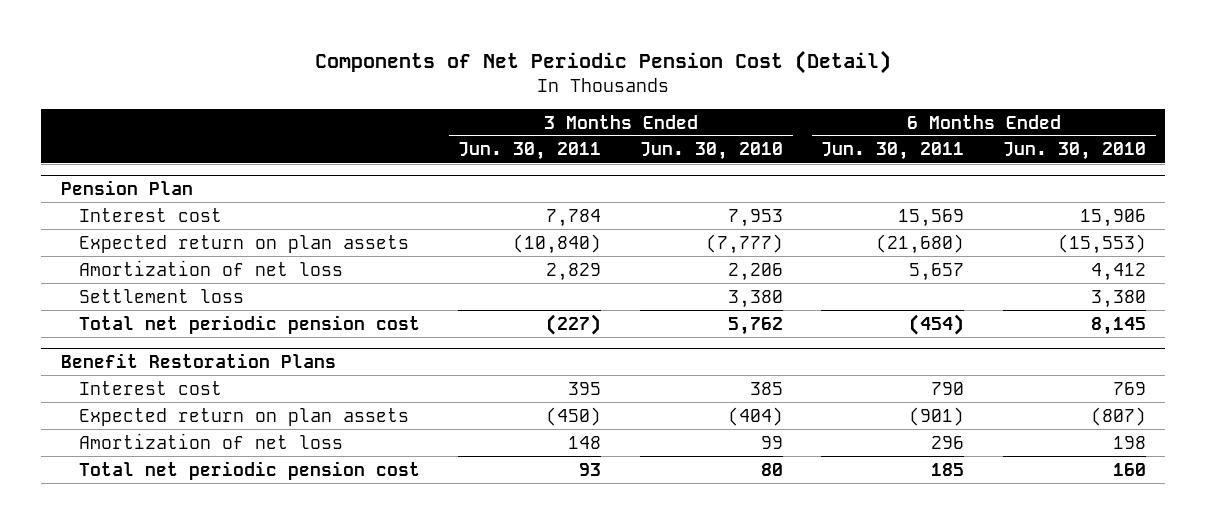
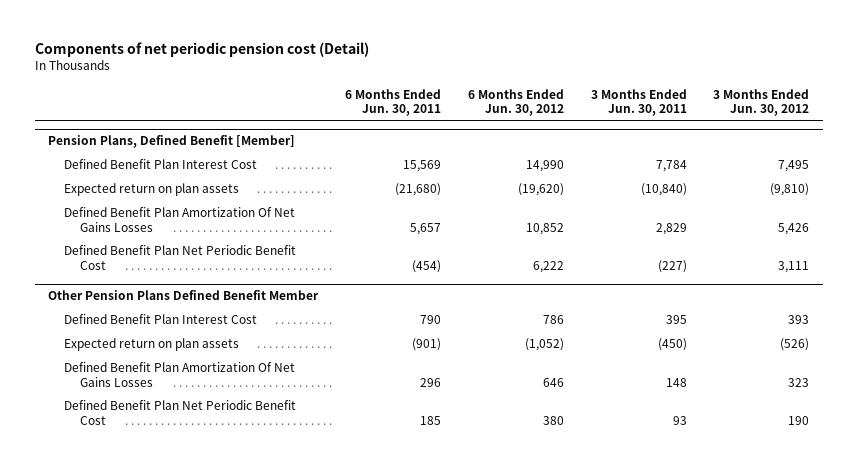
- Components of Net Periodic Pension Cost (Detail)
+ Components of net periodic pension cost (Detail)
- | 3 Months Ended Jun. 30, 2011 | 3 Months Ended Jun. 30, 2010 | 6 Months Ended Jun. 30, 2011 | 6 Months Ended Jun. 30, 2010
+ | 6 Months Ended Jun. 30, 2011 | 6 Months Ended Jun. 30, 2012 | 3 Months Ended Jun. 30, 2011 | 3 Months Ended Jun. 30, 2012
- Pension Plan
- Interest cost | 7,784 | 7,953 | 15,569 | 15,906
+ Pension Plans, Defined Benefit [Member]
+ Defined Benefit Plan Interest Cost | 15,569 | 14,990 | 7,784 | 7,495
- Amortization of net loss | 2,829 | 2,206 | 5,657 | 4,412
- Settlement loss | | 3,380 | | 3,380
- Total net periodic pension cost | (227) | 5,762 | (454) | 8,145
- Benefit Restoration Plans
- Interest cost | 395 | 385 | 790 | 769
+ Defined Benefit Plan Amortization Of Net Gains Losses | 5,657 | 10,852 | 2,829 | 5,426
+ Defined Benefit Plan Net Periodic Benefit Cost | (454) | 6,222 | (227) | 3,111
+ Other Pension Plans Defined Benefit Member
+ Defined Benefit Plan Interest Cost | 790 | 786 | 395 | 393
- Amortization of net loss | 148 | 99 | 296 | 198
- Total net periodic pension cost | 93 | 80 | 185 | 160
+ Defined Benefit Plan Amortization Of Net Gains Losses | 296 | 646 | 148 | 323
+ Defined Benefit Plan Net Periodic Benefit Cost | 185 | 380 | 93 | 190

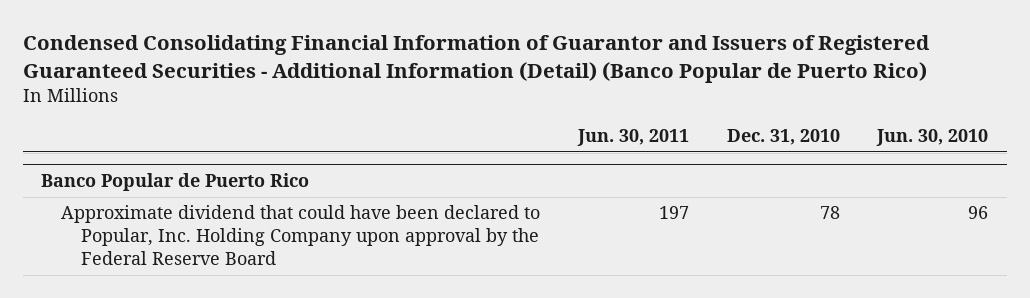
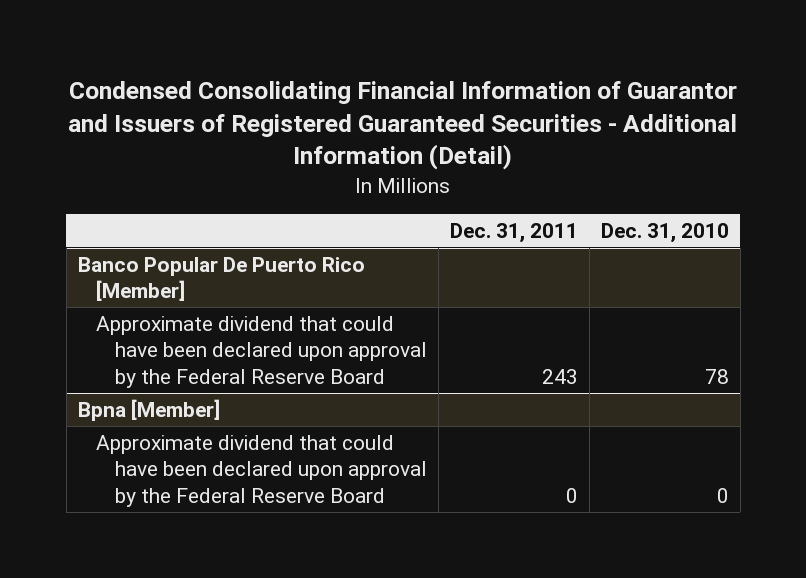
- Condensed Consolidating Financial Information of Guarantor and Issuers of Registered Guaranteed Securities - Additional Information (Detail) (Banco Popular de Puerto Rico)
+ Condensed Consolidating Financial Information of Guarantor and Issuers of Registered Guaranteed Securities - Additional Information (Detail)
- | Jun. 30, 2011 | Dec. 31, 2010 | Jun. 30, 2010
+ | Dec. 31, 2011 | Dec. 31, 2010
- Banco Popular de Puerto Rico
- Approximate dividend that could have been declared to Popular, Inc. Holding Company upon approval by the Federal Reserve Board | 197 | 78 | 96
+ Banco Popular De Puerto Rico [Member]
+ Approximate dividend that could have been declared upon approval by the Federal Reserve Board | 243 | 78
+ Bpna [Member]
+ Approximate dividend that could have been declared upon approval by the Federal Reserve Board | 0 | 0

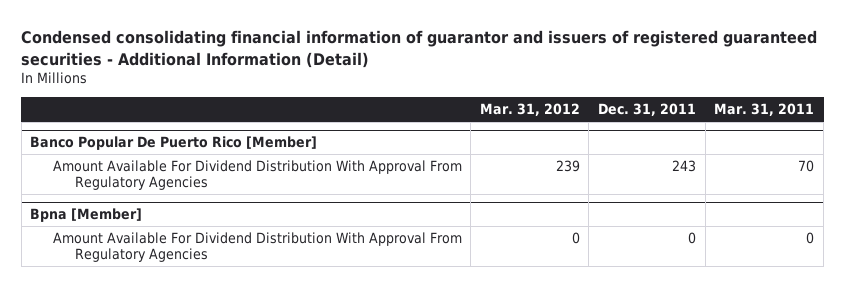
- Condensed Consolidating Financial Information of Guarantor and Issuers of Registered Guaranteed Securities - Additional Information (Detail)
+ Condensed consolidating financial information of guarantor and issuers of registered guaranteed securities - Additional Information (Detail)
- | Dec. 31, 2011 | Dec. 31, 2010
+ | Mar. 31, 2012 | Dec. 31, 2011 | Mar. 31, 2011
@ Banco Popular De Puerto Rico [Member]
- Approximate dividend that could have been declared upon approval by the Federal Reserve Board | 243 | 78
+ Amount Available For Dividend Distribution With Approval From Regulatory Agencies | 239 | 243 | 70
@ Bpna [Member]
- Approximate dividend that could have been declared upon approval by the Federal Reserve Board | 0 | 0
+ Amount Available For Dividend Distribution With Approval From Regulatory Agencies | 0 | 0 | 0

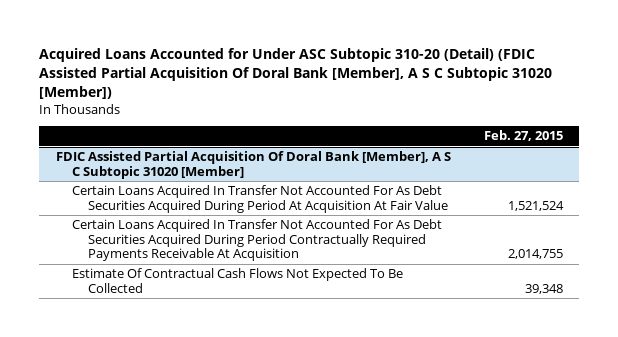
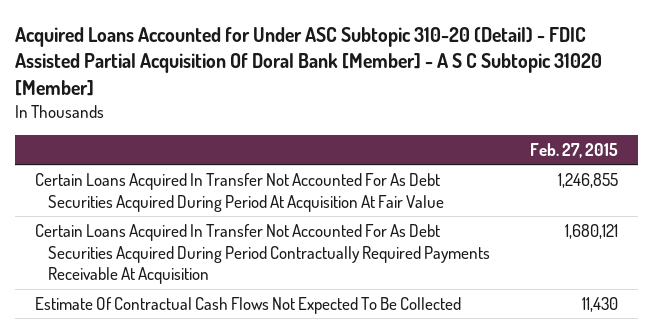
- Acquired Loans Accounted for Under ASC Subtopic 310-20 (Detail) (FDIC Assisted Partial Acquisition Of Doral Bank [Member], A S C Subtopic 31020 [Member])
+ Acquired Loans Accounted for Under ASC Subtopic 310-20 (Detail) - FDIC Assisted Partial Acquisition Of Doral Bank [Member] - A S C Subtopic 31020 [Member]
- FDIC Assisted Partial Acquisition Of Doral Bank [Member], A S C Subtopic 31020 [Member]
- Certain Loans Acquired In Transfer Not Accounted For As Debt Securities Acquired During Period At Acquisition At Fair Value | 1,521,524
- Certain Loans Acquired In Transfer Not Accounted For As Debt Securities Acquired During Period Contractually Required Payments Receivable At Acquisition | 2,014,755
- Estimate Of Contractual Cash Flows Not Expected To Be Collected | 39,348
+ Certain Loans Acquired In Transfer Not Accounted For As Debt Securities Acquired During Period At Acquisition At Fair Value | 1,246,855
+ Certain Loans Acquired In Transfer Not Accounted For As Debt Securities Acquired During Period Contractually Required Payments Receivable At Acquisition | 1,680,121
+ Estimate Of Contractual Cash Flows Not Expected To Be Collected | 11,430

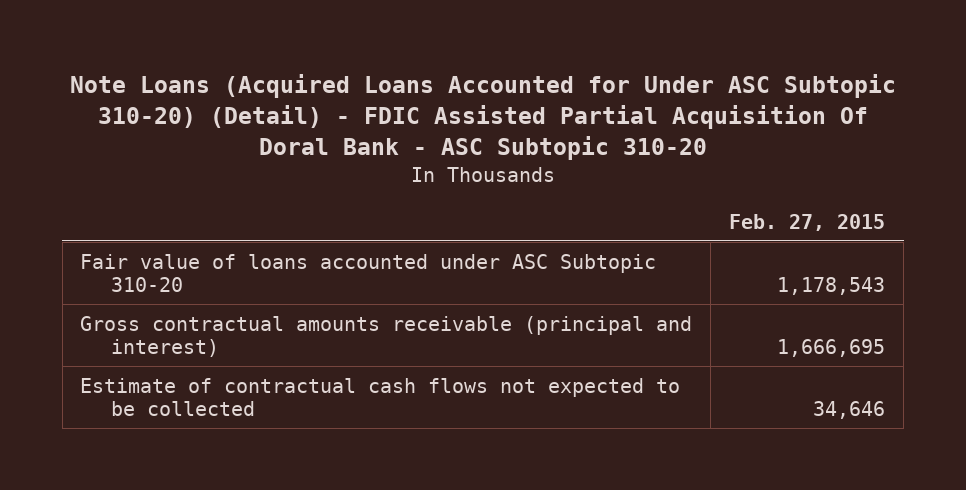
- Acquired Loans Accounted for Under ASC Subtopic 310-20 (Detail) - FDIC Assisted Partial Acquisition Of Doral Bank [Member] - A S C Subtopic 31020 [Member]
+ Note Loans (Acquired Loans Accounted for Under ASC Subtopic 310-20) (Detail) - FDIC Assisted Partial Acquisition Of Doral Bank - ASC Subtopic 310-20
- Certain Loans Acquired In Transfer Not Accounted For As Debt Securities Acquired During Period At Acquisition At Fair Value | 1,246,855
- Certain Loans Acquired In Transfer Not Accounted For As Debt Securities Acquired During Period Contractually Required Payments Receivable At Acquisition | 1,680,121
- Estimate Of Contractual Cash Flows Not Expected To Be Collected | 11,430
+ Fair value of loans accounted under ASC Subtopic 310-20 | 1,178,543
+ Gross contractual amounts receivable (principal and interest) | 1,666,695
+ Estimate of contractual cash flows not expected to be collected | 34,646

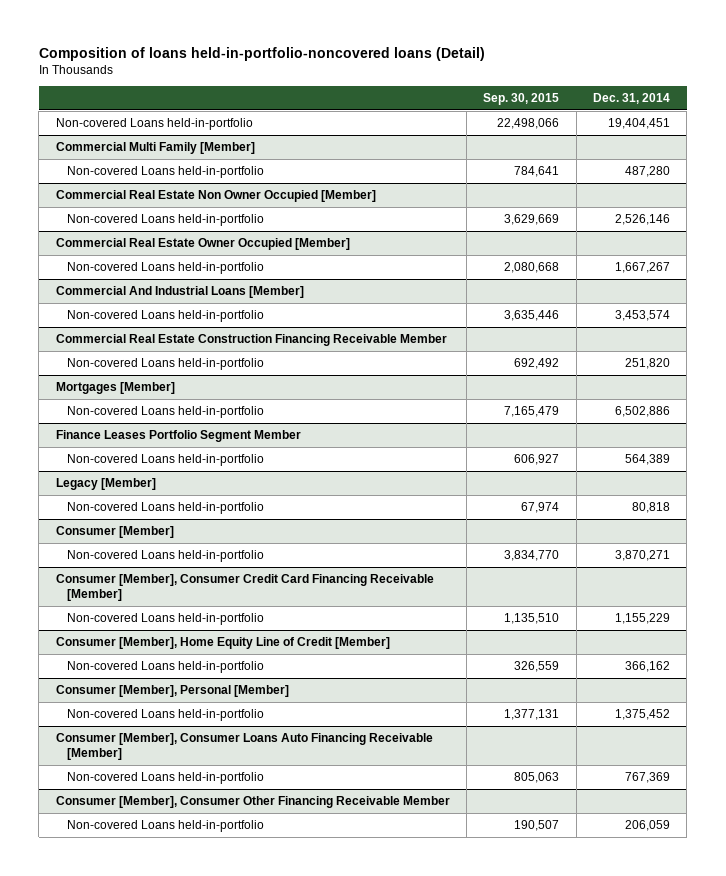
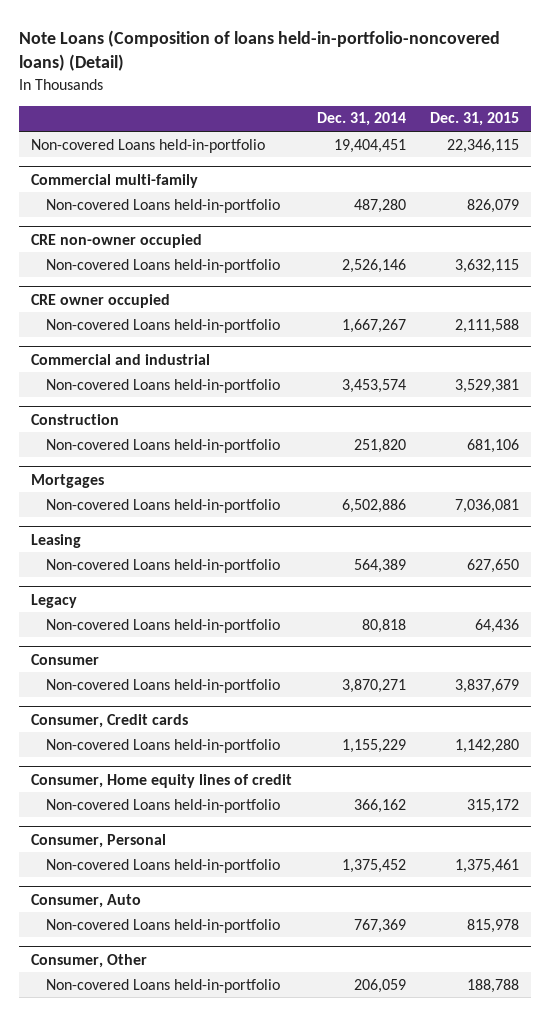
- Composition of loans held-in-portfolio-noncovered loans (Detail)
+ Note Loans (Composition of loans held-in-portfolio-noncovered loans) (Detail)
- | Sep. 30, 2015 | Dec. 31, 2014
+ | Dec. 31, 2014 | Dec. 31, 2015
- Commercial Multi Family [Member]
+ Commercial multi-family
- Commercial Real Estate Non Owner Occupied [Member]
+ CRE non-owner occupied
- Commercial Real Estate Owner Occupied [Member]
+ CRE owner occupied
- Commercial And Industrial Loans [Member]
+ Commercial and industrial
- Commercial Real Estate Construction Financing Receivable Member
+ Construction
- Mortgages [Member]
+ Mortgages
- Finance Leases Portfolio Segment Member
+ Leasing
- Legacy [Member]
+ Legacy
- Consumer [Member]
+ Consumer
- Consumer [Member], Consumer Credit Card Financing Receivable [Member]
+ Consumer, Credit cards
- Consumer [Member], Home Equity Line of Credit [Member]
+ Consumer, Home equity lines of credit
- Consumer [Member], Personal [Member]
+ Consumer, Personal
- Consumer [Member], Consumer Loans Auto Financing Receivable [Member]
+ Consumer, Auto
- Consumer [Member], Consumer Other Financing Receivable Member
+ Consumer, Other

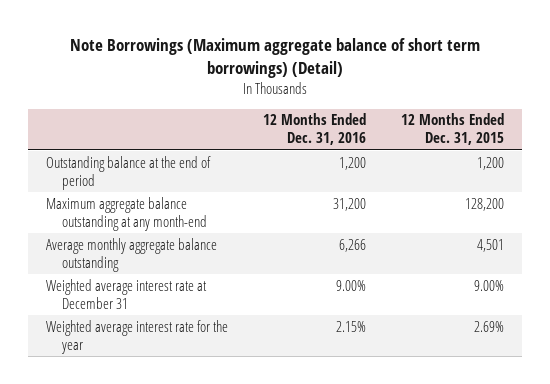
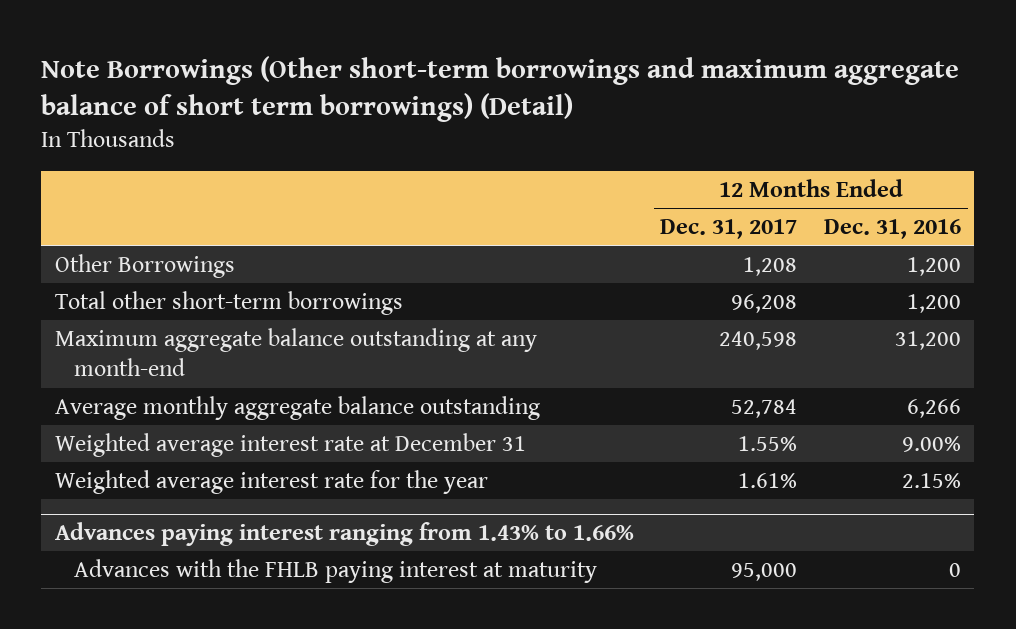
- Note Borrowings (Maximum aggregate balance of short term borrowings) (Detail)
+ Note Borrowings (Other short-term borrowings and maximum aggregate balance of short term borrowings) (Detail)
- | 12 Months Ended Dec. 31, 2016 | 12 Months Ended Dec. 31, 2015
+ | 12 Months Ended Dec. 31, 2017 | 12 Months Ended Dec. 31, 2016
- Outstanding balance at the end of period | 1,200 | 1,200
+ Other Borrowings | 1,208 | 1,200
+ Total other short-term borrowings | 96,208 | 1,200
+ Advances paying interest ranging from 1.43% to 1.66%
+ Advances with the FHLB paying interest at maturity | 95,000 | 0

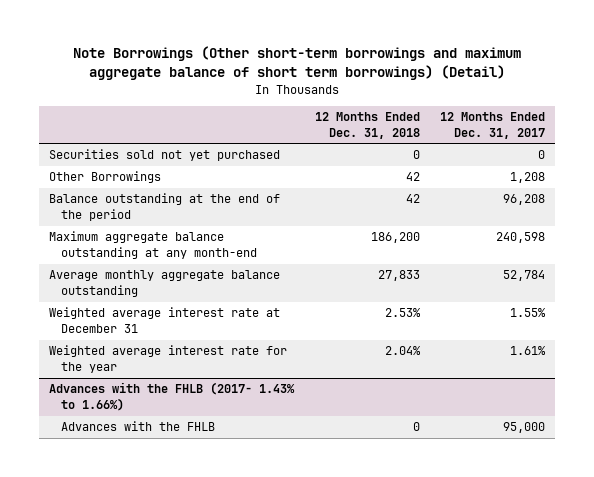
- | 12 Months Ended Dec. 31, 2017 | 12 Months Ended Dec. 31, 2016
+ | 12 Months Ended Dec. 31, 2018 | 12 Months Ended Dec. 31, 2017
+ Securities sold not yet purchased | 0 | 0
- Total other short-term borrowings | 96,208 | 1,200
+ Balance outstanding at the end of the period | 42 | 96,208
- Advances paying interest ranging from 1.43% to 1.66%
- Advances with the FHLB paying interest at maturity | 95,000 | 0
+ Advances with the FHLB (2017- 1.43% to 1.66%)
+ Advances with the FHLB | 0 | 95,000

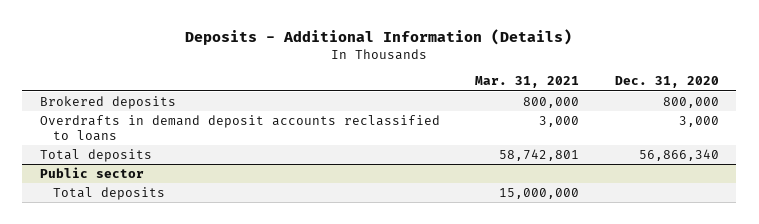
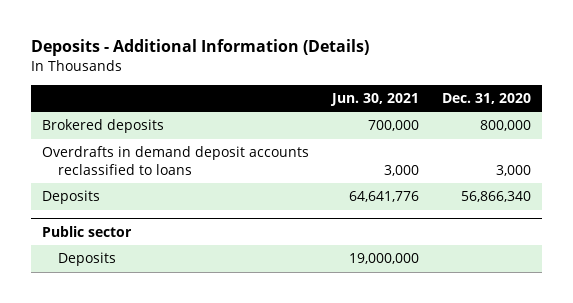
- | Mar. 31, 2021 | Dec. 31, 2020
+ | Jun. 30, 2021 | Dec. 31, 2020
- Total deposits | 58,742,801 | 56,866,340
+ Deposits | 64,641,776 | 56,866,340
@ Public sector
- Total deposits | 15,000,000 |
+ Deposits | 19,000,000 |

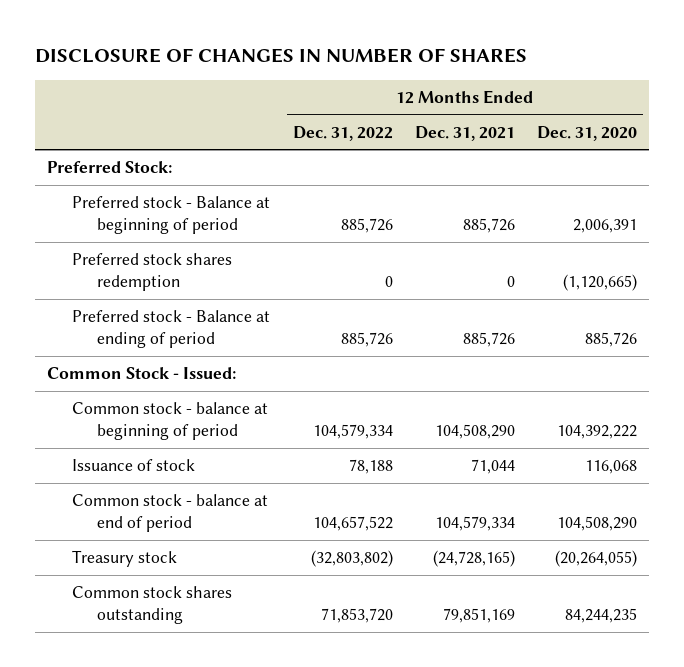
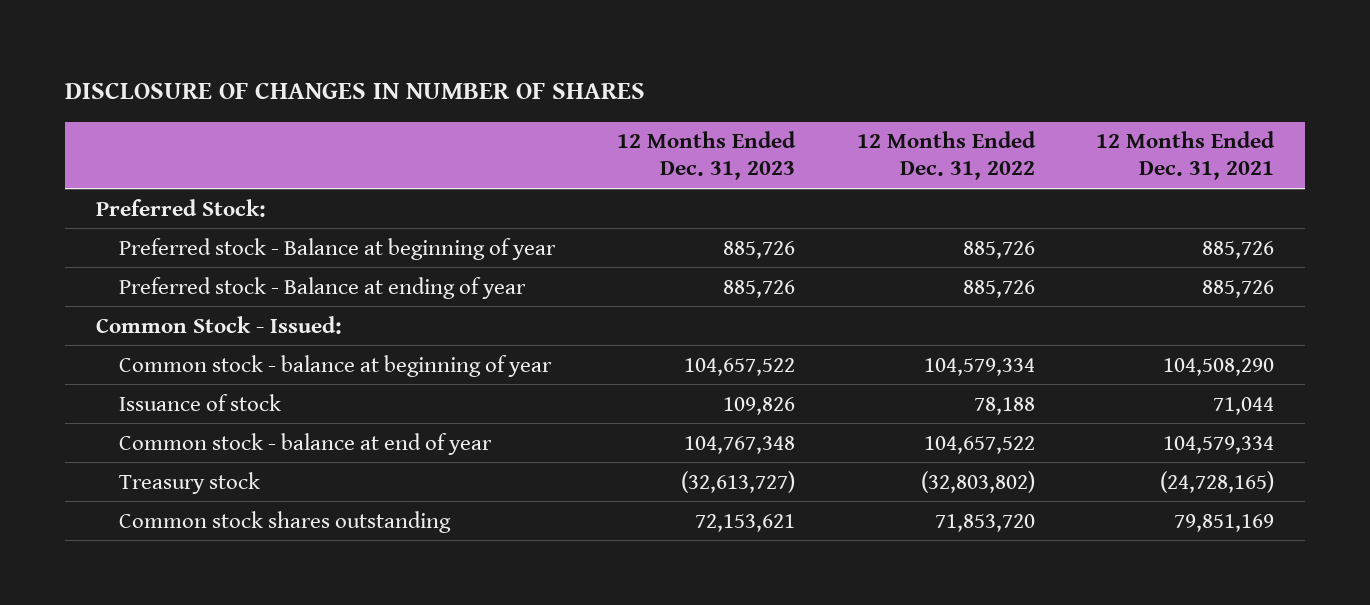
- | 12 Months Ended Dec. 31, 2022 | 12 Months Ended Dec. 31, 2021 | 12 Months Ended Dec. 31, 2020
+ | 12 Months Ended Dec. 31, 2023 | 12 Months Ended Dec. 31, 2022 | 12 Months Ended Dec. 31, 2021
- Preferred stock - Balance at beginning of period | 885,726 | 885,726 | 2,006,391
- Preferred stock shares redemption | 0 | 0 | (1,120,665)
- Preferred stock - Balance at ending of period | 885,726 | 885,726 | 885,726
+ Preferred stock - Balance at beginning of year | 885,726 | 885,726 | 885,726
+ Preferred stock - Balance at ending of year | 885,726 | 885,726 | 885,726
- Common stock - balance at beginning of period | 104,579,334 | 104,508,290 | 104,392,222
+ Common stock - balance at beginning of year | 104,657,522 | 104,579,334 | 104,508,290
- Common stock - balance at end of period | 104,657,522 | 104,579,334 | 104,508,290
+ Common stock - balance at end of year | 104,767,348 | 104,657,522 | 104,579,334

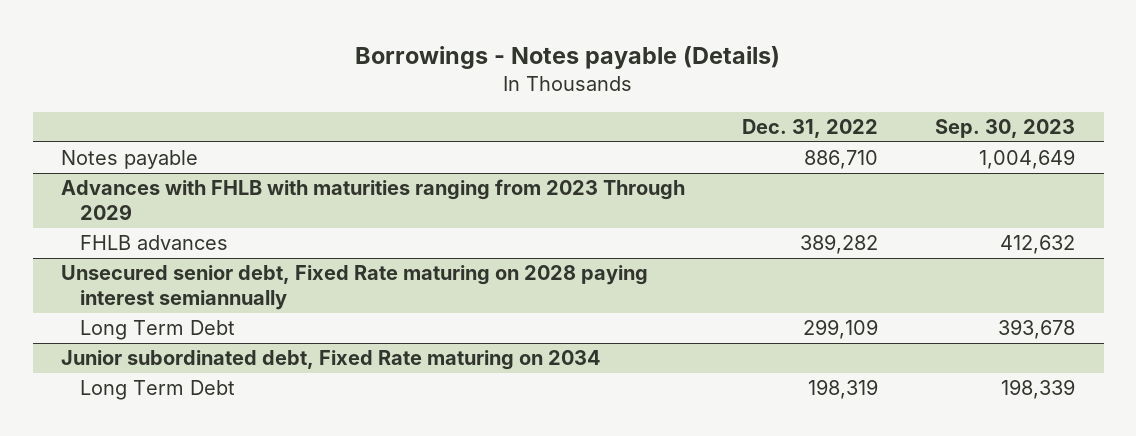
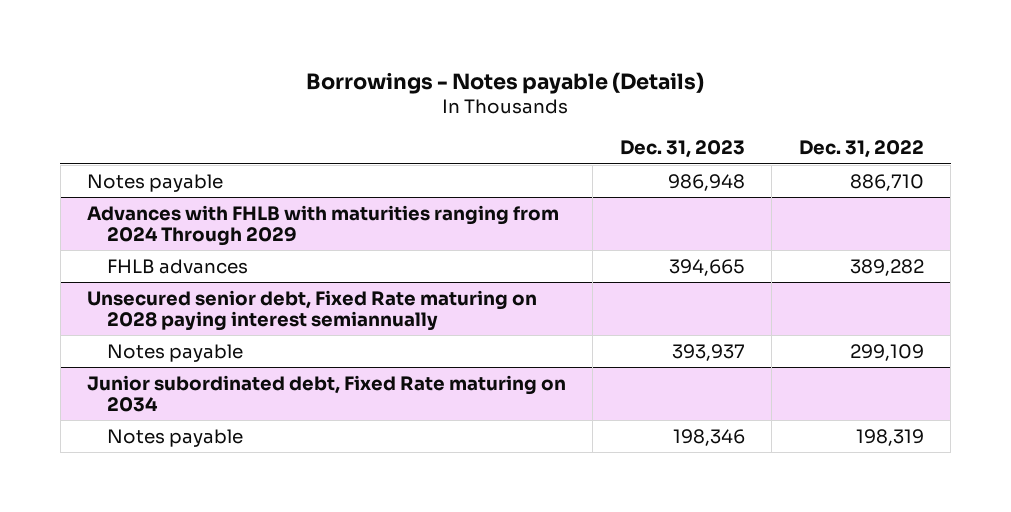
- | Dec. 31, 2022 | Sep. 30, 2023
+ | Dec. 31, 2023 | Dec. 31, 2022
- Advances with FHLB with maturities ranging from 2023 Through 2029
+ Advances with FHLB with maturities ranging from 2024 Through 2029
@ Unsecured senior debt, Fixed Rate maturing on 2028 paying interest semiannually
- Long Term Debt | 299,109 | 393,678
+ Notes payable | 393,937 | 299,109
@ Junior subordinated debt, Fixed Rate maturing on 2034
- Long Term Debt | 198,319 | 198,339
+ Notes payable | 198,346 | 198,319

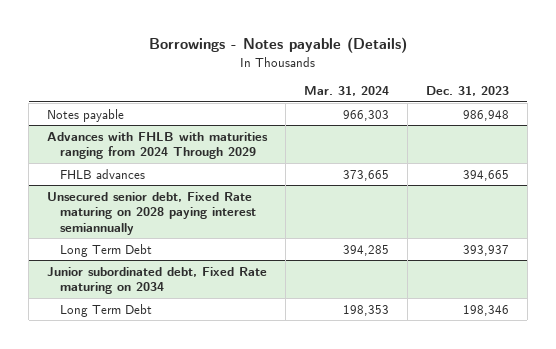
- | Dec. 31, 2023 | Dec. 31, 2022
+ | Mar. 31, 2024 | Dec. 31, 2023
@ Unsecured senior debt, Fixed Rate maturing on 2028 paying interest semiannually
- Notes payable | 393,937 | 299,109
+ Long Term Debt | 394,285 | 393,937
@ Junior subordinated debt, Fixed Rate maturing on 2034
- Notes payable | 198,346 | 198,319
+ Long Term Debt | 198,353 | 198,346

